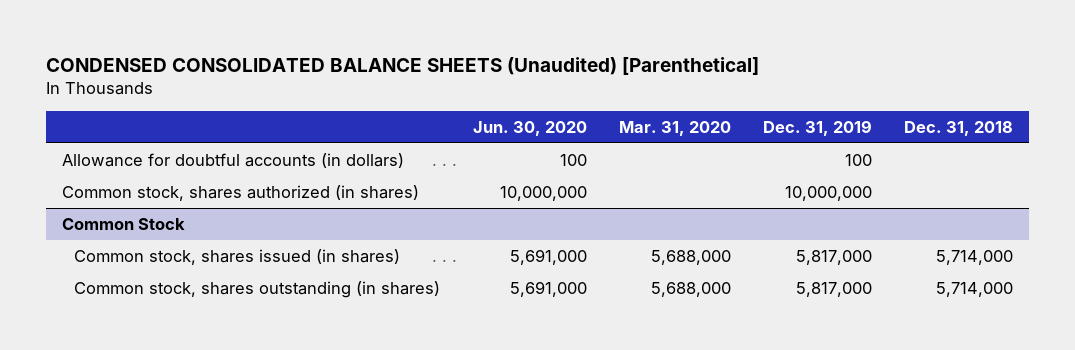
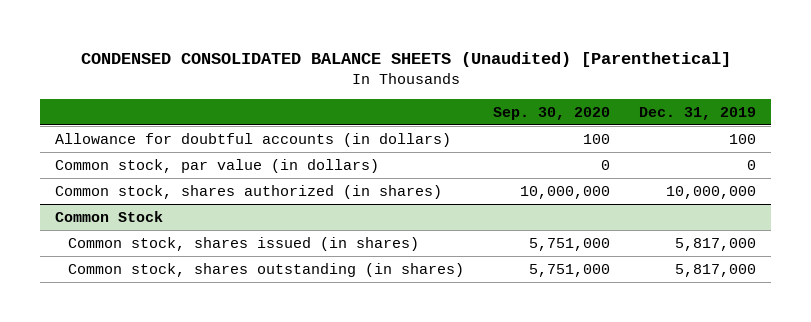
- | Jun. 30, 2020 | Mar. 31, 2020 | Dec. 31, 2019 | Dec. 31, 2018
+ | Sep. 30, 2020 | Dec. 31, 2019
+ Common stock, par value (in dollars) | 0 | 0

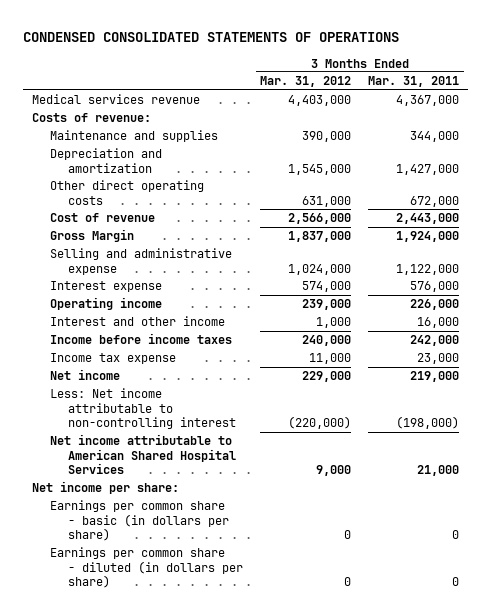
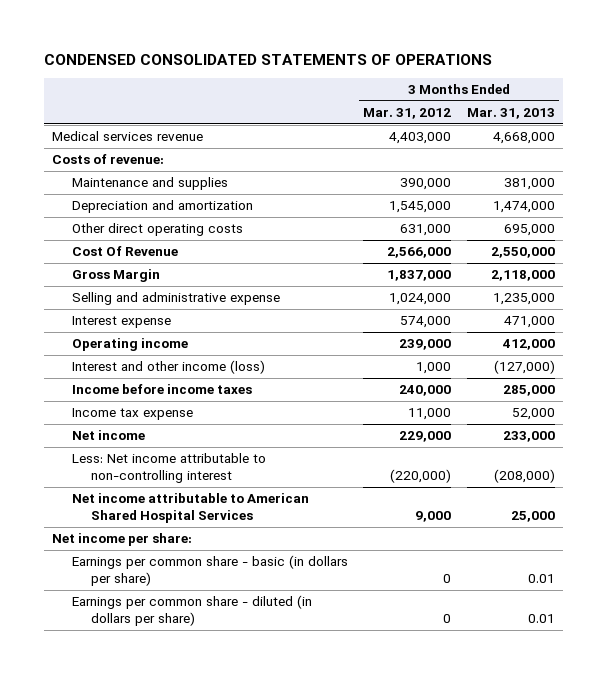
- | 3 Months Ended Mar. 31, 2012 | 3 Months Ended Mar. 31, 2011
+ | 3 Months Ended Mar. 31, 2012 | 3 Months Ended Mar. 31, 2013
- Cost of revenue | 2,566,000 | 2,443,000
+ Cost Of Revenue | 2,566,000 | 2,550,000
- Interest and other income | 1,000 | 16,000
+ Interest and other income (loss) | 1,000 | (127,000)

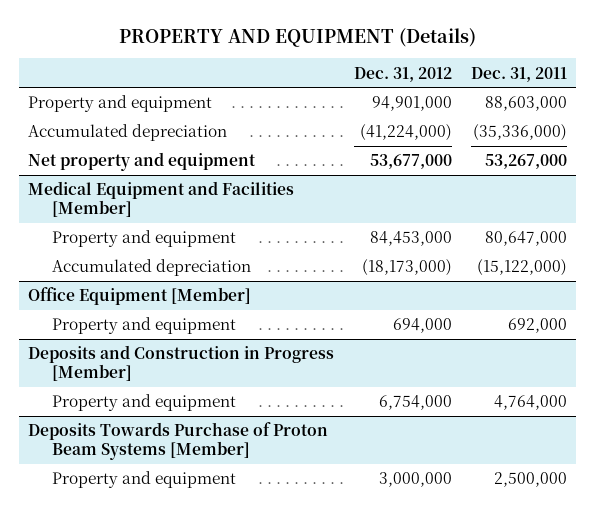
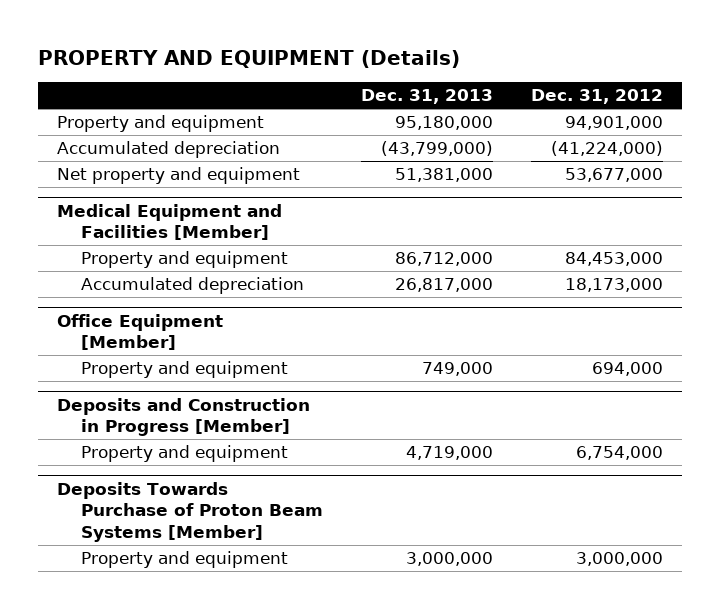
- | Dec. 31, 2012 | Dec. 31, 2011
+ | Dec. 31, 2013 | Dec. 31, 2012
@ Medical Equipment and Facilities [Member]
- Accumulated depreciation | (18,173,000) | (15,122,000)
+ Accumulated depreciation | 26,817,000 | 18,173,000

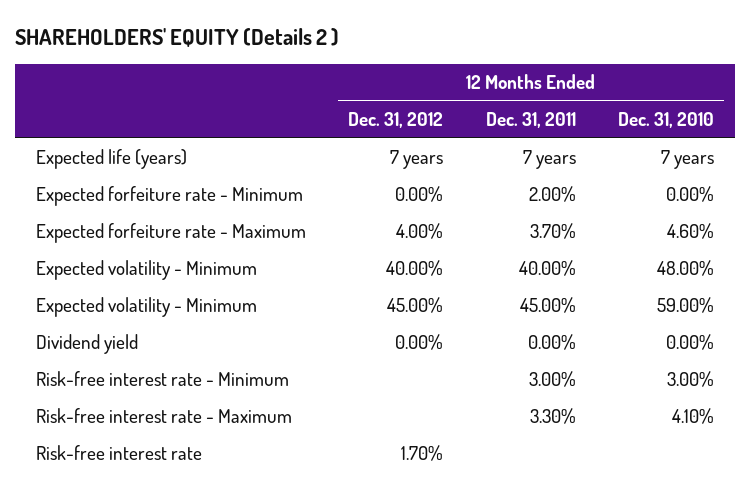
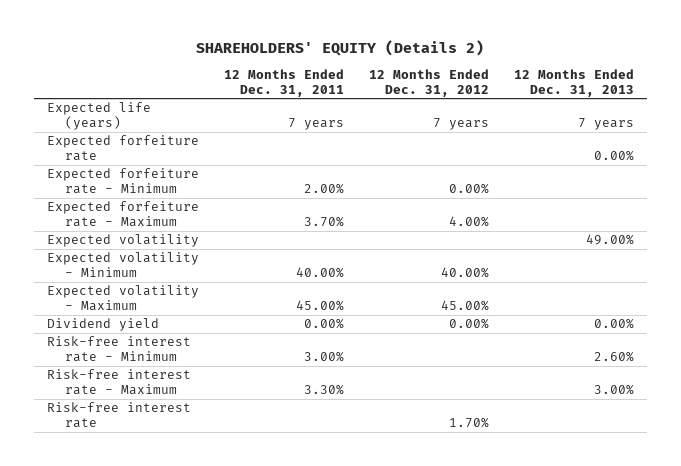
- SHAREHOLDERS' EQUITY (Details 2 )
+ SHAREHOLDERS' EQUITY (Details 2)
- | 12 Months Ended Dec. 31, 2012 | 12 Months Ended Dec. 31, 2011 | 12 Months Ended Dec. 31, 2010
+ | 12 Months Ended Dec. 31, 2011 | 12 Months Ended Dec. 31, 2012 | 12 Months Ended Dec. 31, 2013
+ Expected forfeiture rate | | | 0.00%
+ Expected volatility | | | 49.00%
- Expected volatility - Minimum | 45.00% | 45.00% | 59.00%
+ Expected volatility - Maximum | 45.00% | 45.00% |

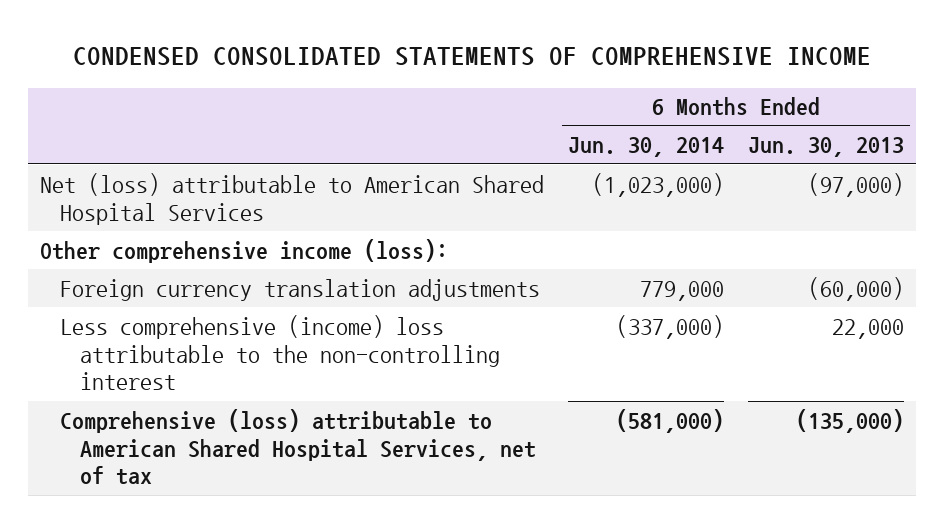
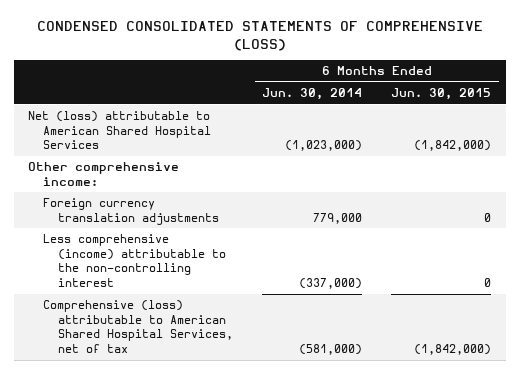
- CONDENSED CONSOLIDATED STATEMENTS OF COMPREHENSIVE INCOME
+ CONDENSED CONSOLIDATED STATEMENTS OF COMPREHENSIVE (LOSS)
- | 6 Months Ended Jun. 30, 2014 | 6 Months Ended Jun. 30, 2013
+ | 6 Months Ended Jun. 30, 2014 | 6 Months Ended Jun. 30, 2015
- Other comprehensive income (loss):
+ Other comprehensive income:
- Less comprehensive (income) loss attributable to the non-controlling interest | (337,000) | 22,000
+ Less comprehensive (income) attributable to the non-controlling interest | (337,000) | 0

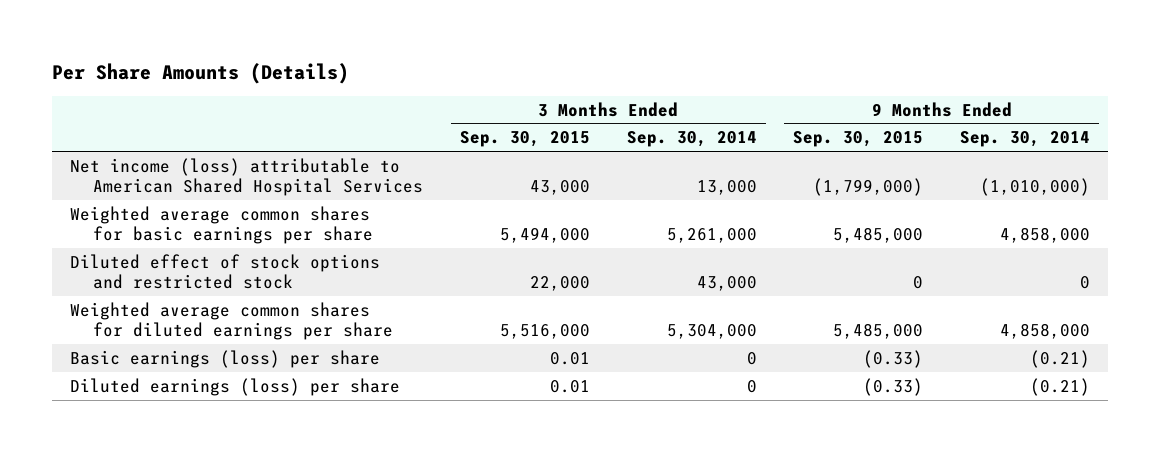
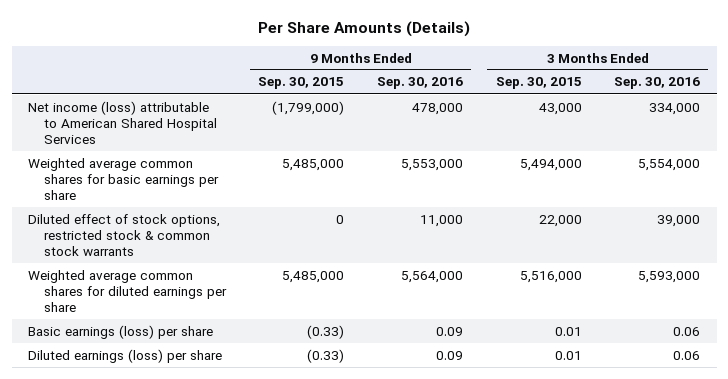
- | 3 Months Ended Sep. 30, 2015 | 3 Months Ended Sep. 30, 2014 | 9 Months Ended Sep. 30, 2015 | 9 Months Ended Sep. 30, 2014
+ | 9 Months Ended Sep. 30, 2015 | 9 Months Ended Sep. 30, 2016 | 3 Months Ended Sep. 30, 2015 | 3 Months Ended Sep. 30, 2016
- Diluted effect of stock options and restricted stock | 22,000 | 43,000 | 0 | 0
+ Diluted effect of stock options, restricted stock & common stock warrants | 0 | 11,000 | 22,000 | 39,000

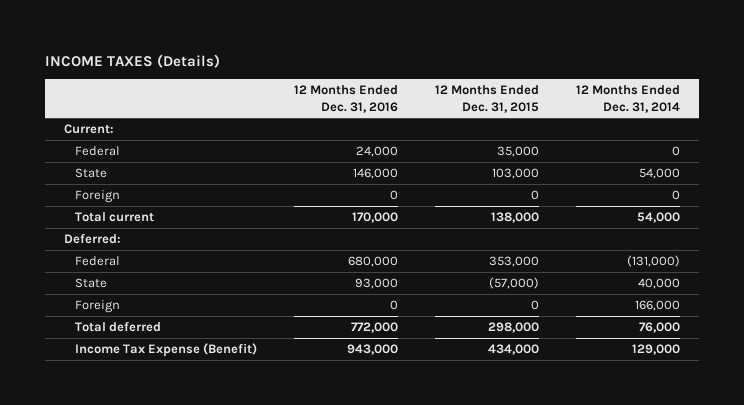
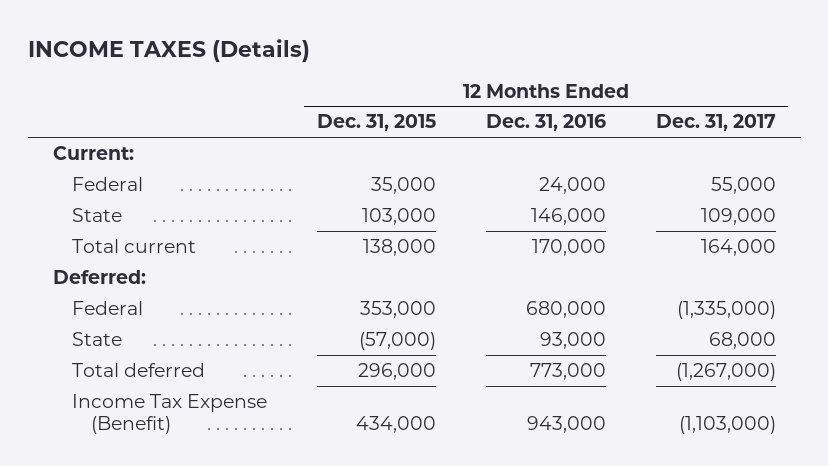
- | 12 Months Ended Dec. 31, 2016 | 12 Months Ended Dec. 31, 2015 | 12 Months Ended Dec. 31, 2014
+ | 12 Months Ended Dec. 31, 2015 | 12 Months Ended Dec. 31, 2016 | 12 Months Ended Dec. 31, 2017
- Foreign | 0 | 0 | 0
- Foreign | 0 | 0 | 166,000
- Total deferred | 772,000 | 298,000 | 76,000
+ Total deferred | 296,000 | 773,000 | (1,267,000)

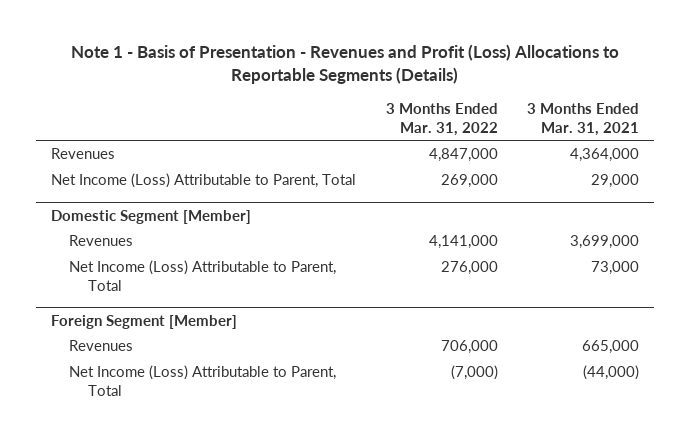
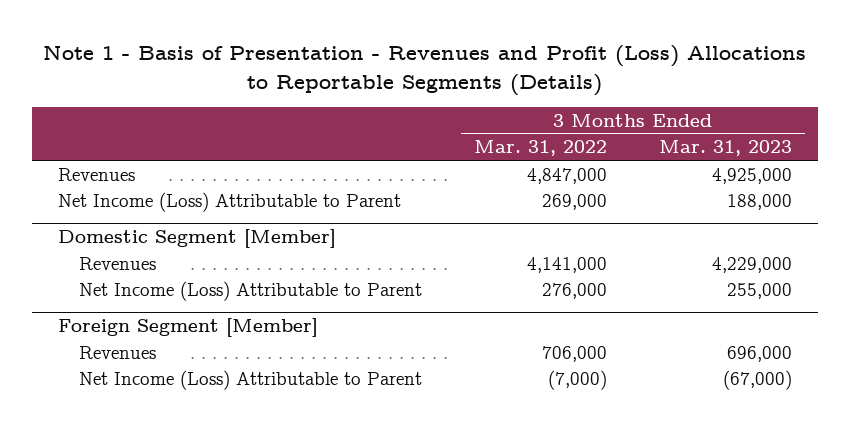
- | 3 Months Ended Mar. 31, 2022 | 3 Months Ended Mar. 31, 2021
+ | 3 Months Ended Mar. 31, 2022 | 3 Months Ended Mar. 31, 2023
- Net Income (Loss) Attributable to Parent, Total | 269,000 | 29,000
+ Net Income (Loss) Attributable to Parent | 269,000 | 188,000
@ Domestic Segment [Member]
- Net Income (Loss) Attributable to Parent, Total | 276,000 | 73,000
+ Net Income (Loss) Attributable to Parent | 276,000 | 255,000
@ Foreign Segment [Member]
- Net Income (Loss) Attributable to Parent, Total | (7,000) | (44,000)
+ Net Income (Loss) Attributable to Parent | (7,000) | (67,000)

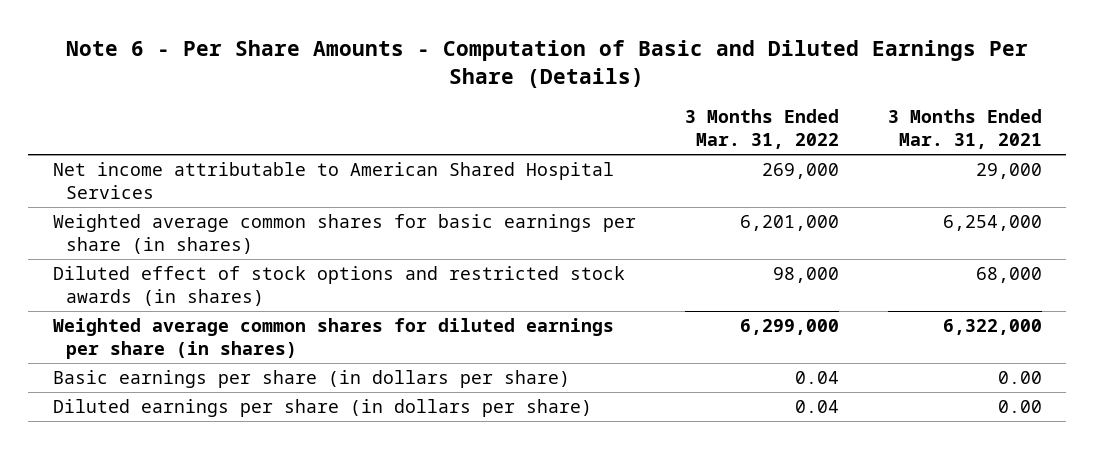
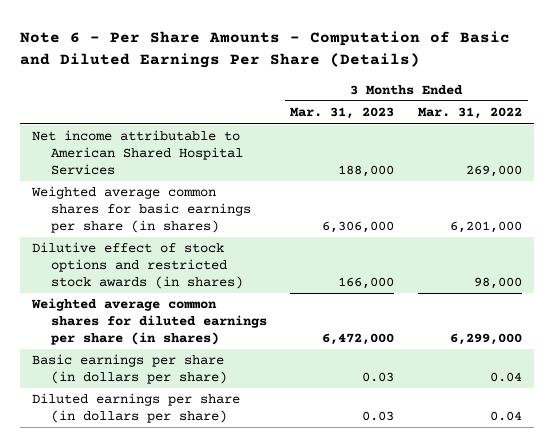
- | 3 Months Ended Mar. 31, 2022 | 3 Months Ended Mar. 31, 2021
+ | 3 Months Ended Mar. 31, 2023 | 3 Months Ended Mar. 31, 2022
- Diluted effect of stock options and restricted stock awards (in shares) | 98,000 | 68,000
+ Dilutive effect of stock options and restricted stock awards (in shares) | 166,000 | 98,000

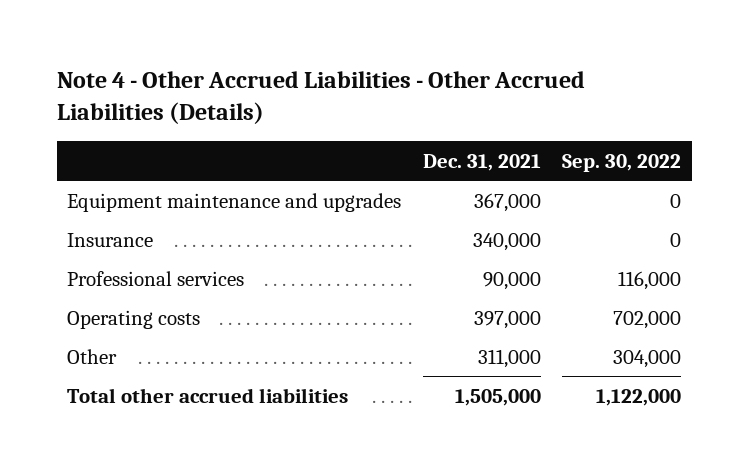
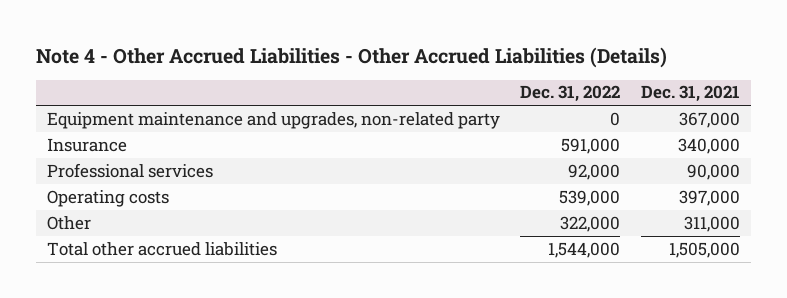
- | Dec. 31, 2021 | Sep. 30, 2022
+ | Dec. 31, 2022 | Dec. 31, 2021
- Equipment maintenance and upgrades | 367,000 | 0
+ Equipment maintenance and upgrades, non-related party | 0 | 367,000

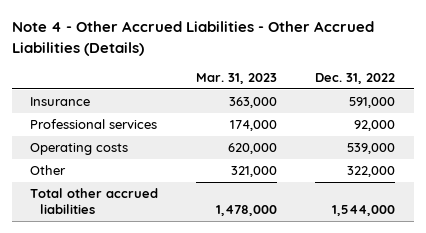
- | Dec. 31, 2022 | Dec. 31, 2021
+ | Mar. 31, 2023 | Dec. 31, 2022
- Equipment maintenance and upgrades, non-related party | 0 | 367,000

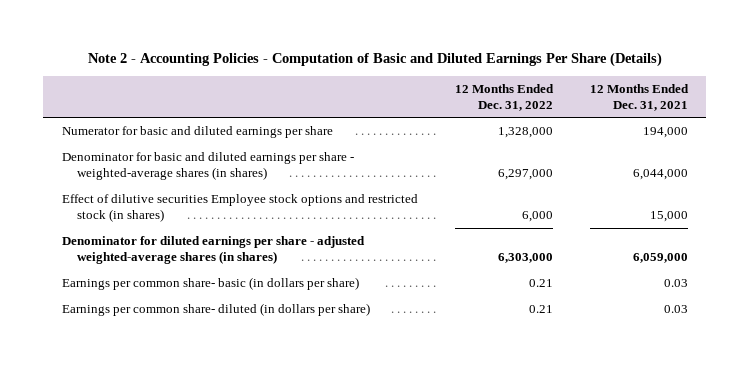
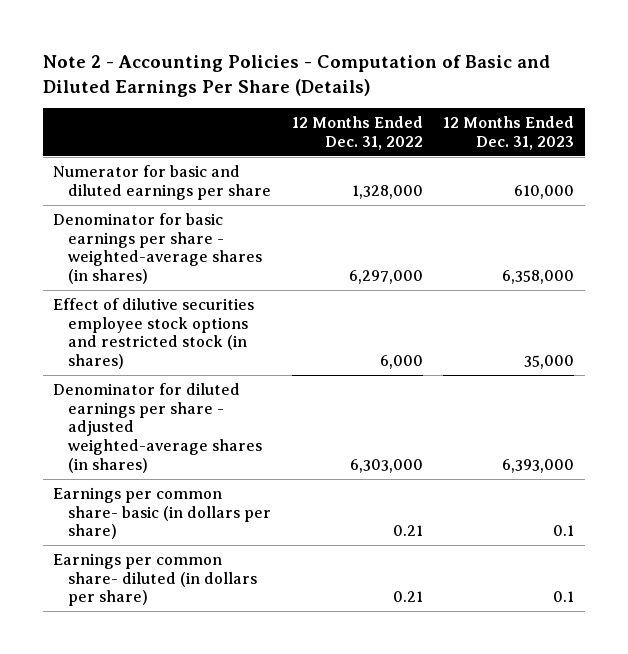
- | 12 Months Ended Dec. 31, 2022 | 12 Months Ended Dec. 31, 2021
+ | 12 Months Ended Dec. 31, 2022 | 12 Months Ended Dec. 31, 2023
- Denominator for basic and diluted earnings per share - weighted-average shares (in shares) | 6,297,000 | 6,044,000
- Effect of dilutive securities Employee stock options and restricted stock (in shares) | 6,000 | 15,000
+ Denominator for basic earnings per share - weighted-average shares (in shares) | 6,297,000 | 6,358,000
+ Effect of dilutive securities employee stock options and restricted stock (in shares) | 6,000 | 35,000

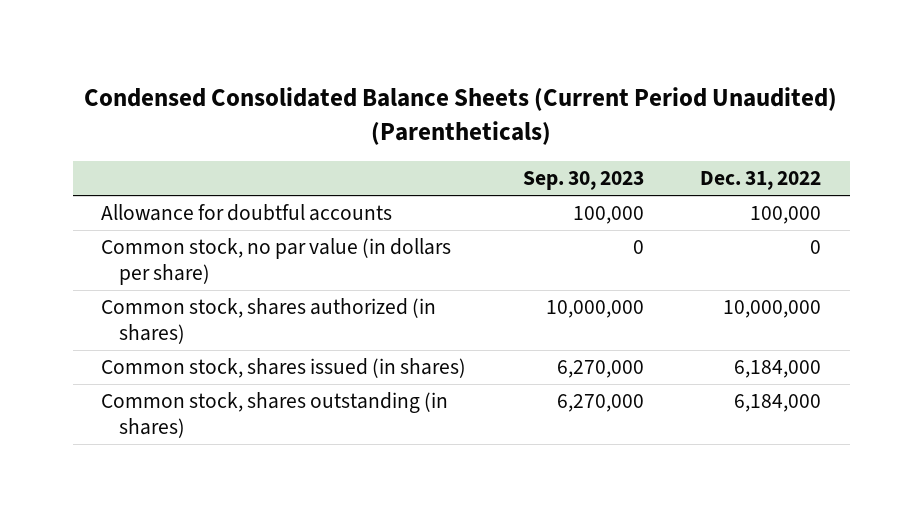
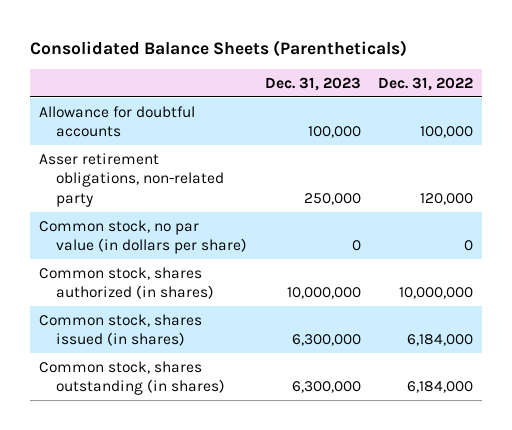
- Condensed Consolidated Balance Sheets (Current Period Unaudited) (Parentheticals)
+ Consolidated Balance Sheets (Parentheticals)
- | Sep. 30, 2023 | Dec. 31, 2022
+ | Dec. 31, 2023 | Dec. 31, 2022
+ Asser retirement obligations, non-related party | 250,000 | 120,000

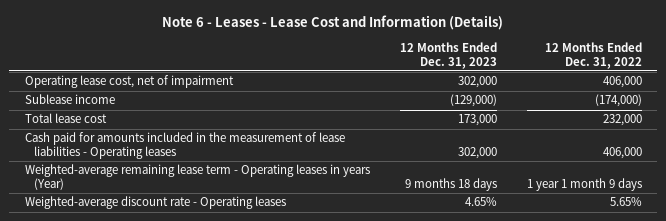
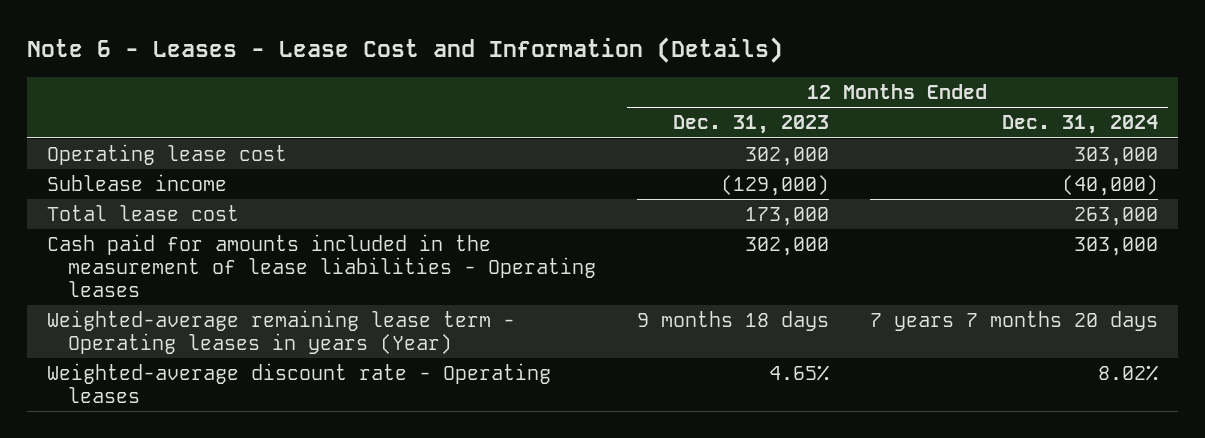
- | 12 Months Ended Dec. 31, 2023 | 12 Months Ended Dec. 31, 2022
+ | 12 Months Ended Dec. 31, 2023 | 12 Months Ended Dec. 31, 2024
- Operating lease cost, net of impairment | 302,000 | 406,000
+ Operating lease cost | 302,000 | 303,000

